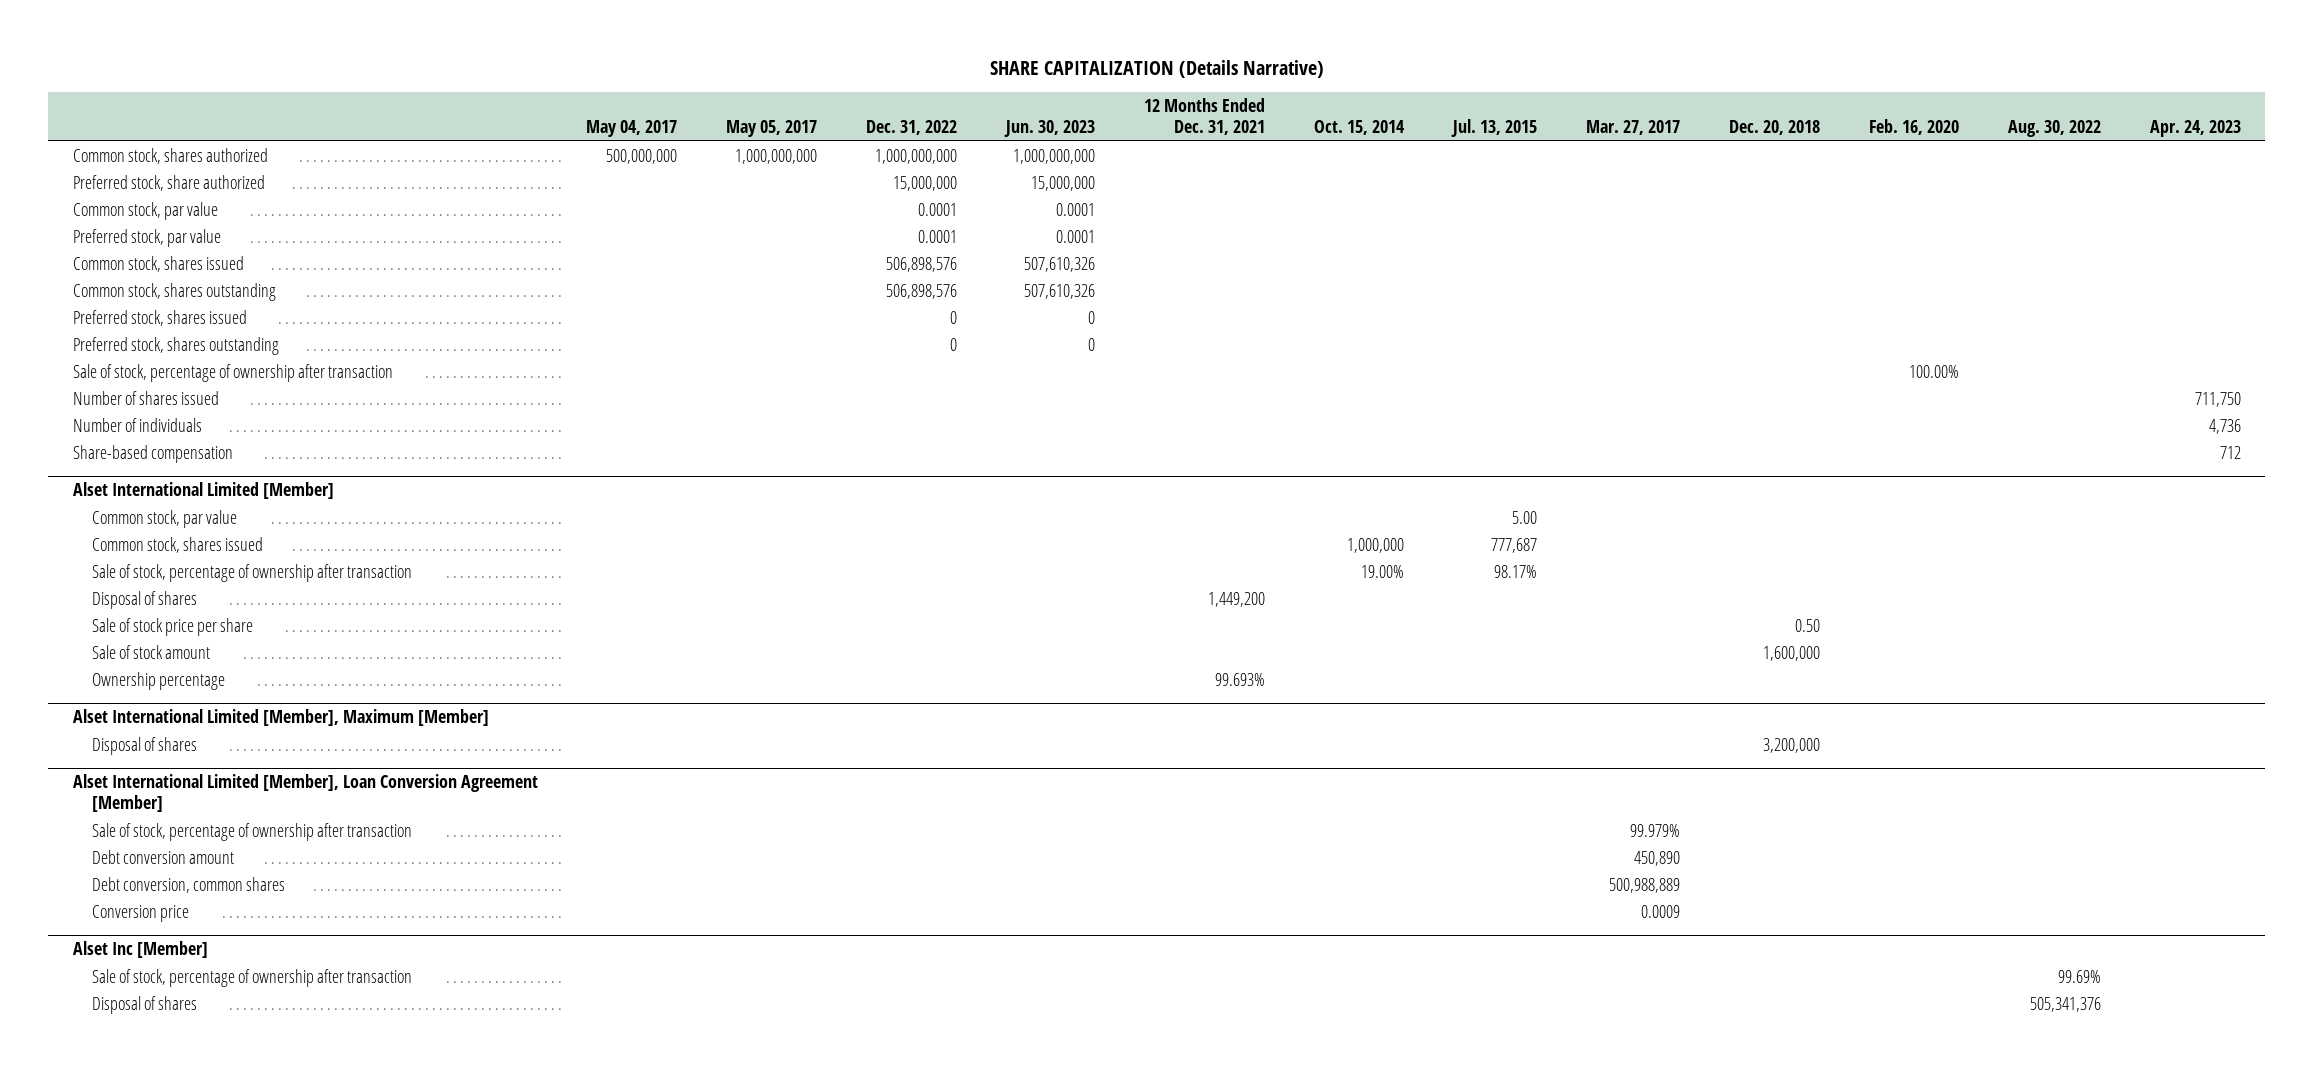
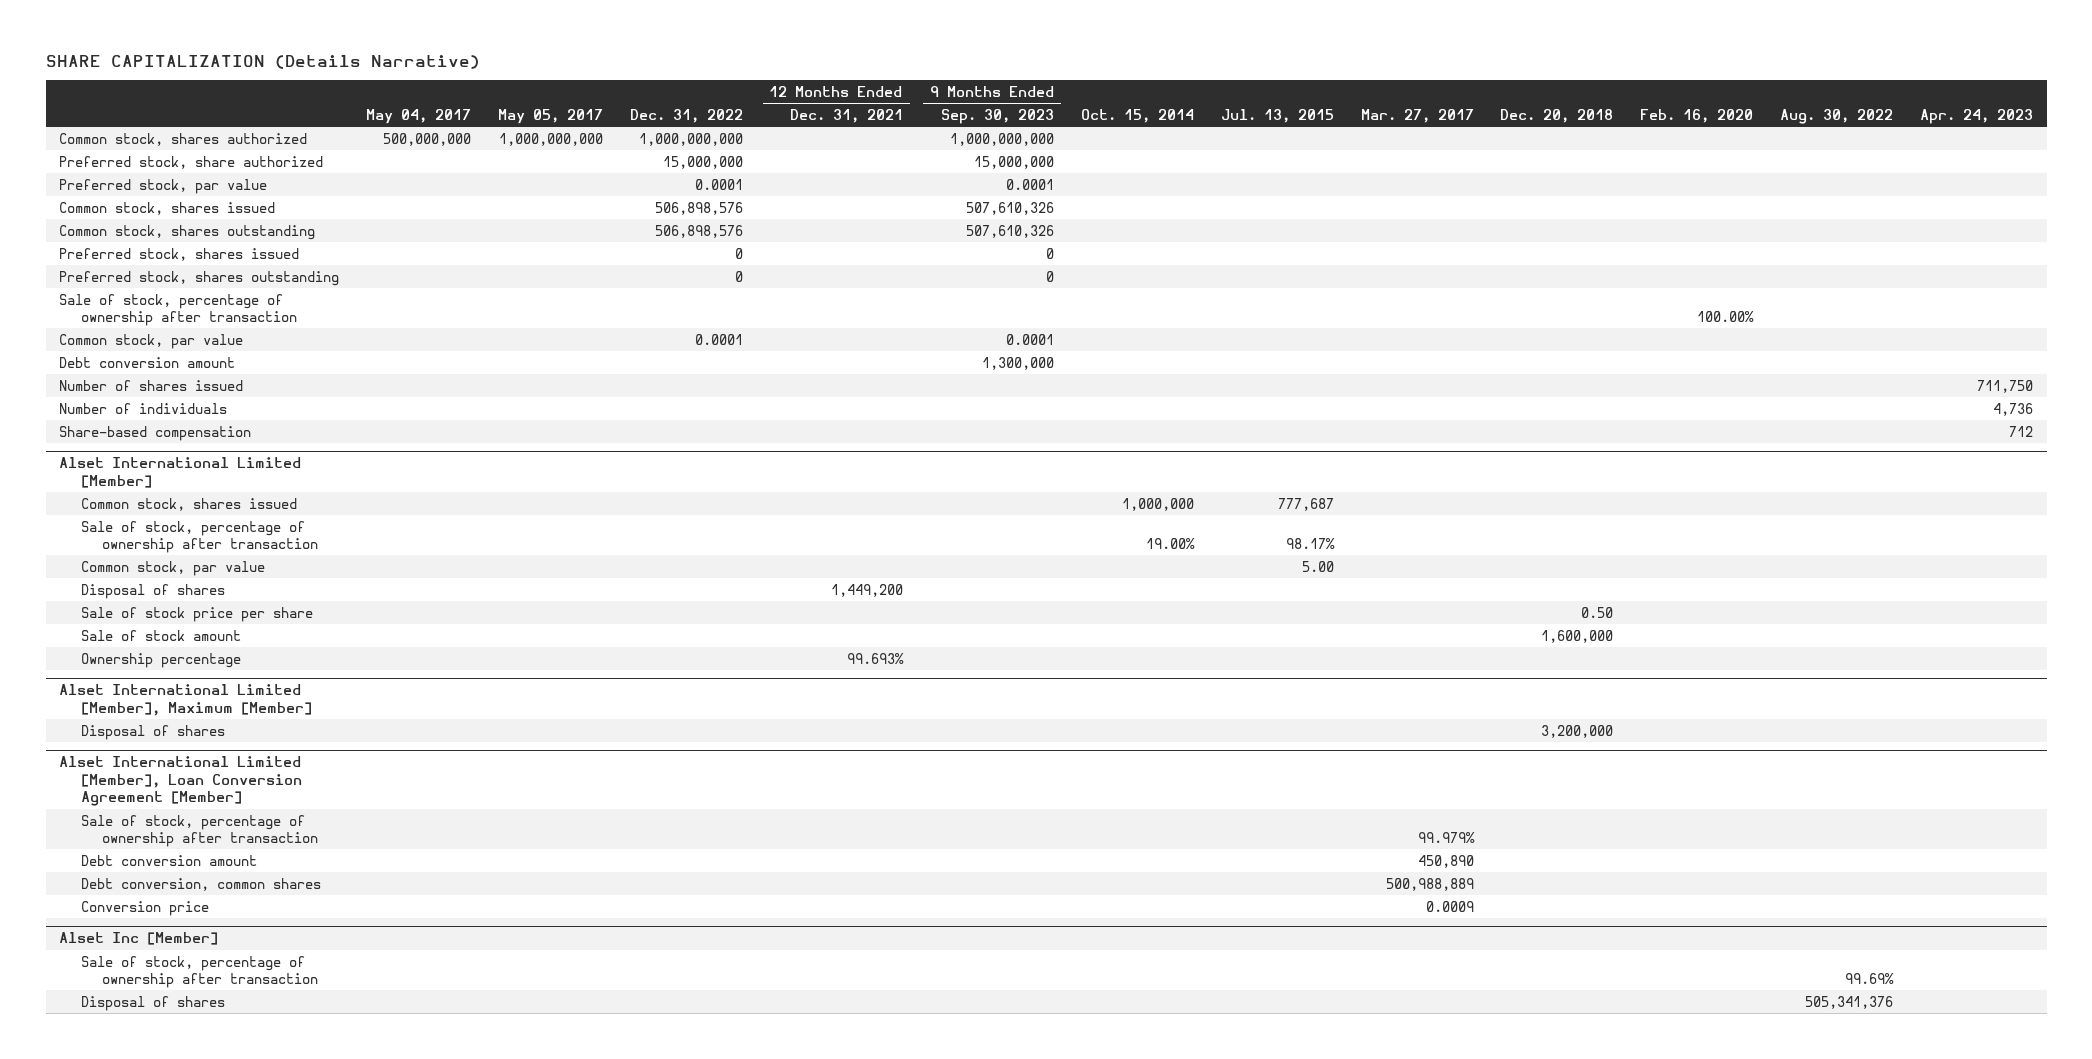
- | May 04, 2017 | May 05, 2017 | Dec. 31, 2022 | Jun. 30, 2023 | 12 Months Ended Dec. 31, 2021 | Oct. 15, 2014 | Jul. 13, 2015 | Mar. 27, 2017 | Dec. 20, 2018 | Feb. 16, 2020 | Aug. 30, 2022 | Apr. 24, 2023
+ | May 04, 2017 | May 05, 2017 | Dec. 31, 2022 | 12 Months Ended Dec. 31, 2021 | 9 Months Ended Sep. 30, 2023 | Oct. 15, 2014 | Jul. 13, 2015 | Mar. 27, 2017 | Dec. 20, 2018 | Feb. 16, 2020 | Aug. 30, 2022 | Apr. 24, 2023
moved down: Common stock, par value | | | 0.0001 | | 0.0001 | | | | | | |
+ Debt conversion amount | | | | | 1,300,000 | | | | | | |
@ Alset International Limited [Member]
moved down: Common stock, par value | | | | | | | 5.00 | | | | |

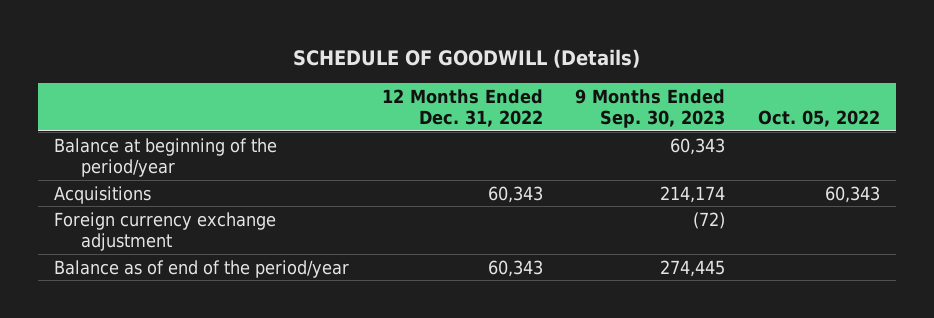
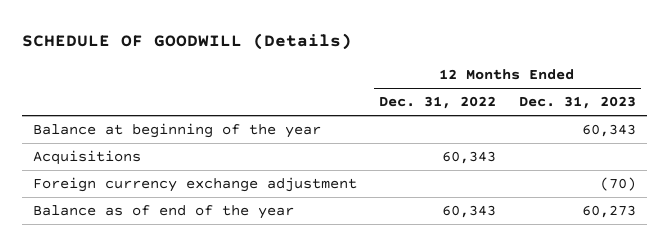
- | 12 Months Ended Dec. 31, 2022 | 9 Months Ended Sep. 30, 2023 | Oct. 05, 2022
+ | 12 Months Ended Dec. 31, 2022 | 12 Months Ended Dec. 31, 2023
- Balance at beginning of the period/year | | 60,343 |
+ Balance at beginning of the year | | 60,343
- Balance as of end of the period/year | 60,343 | 274,445 |
+ Balance as of end of the year | 60,343 | 60,273

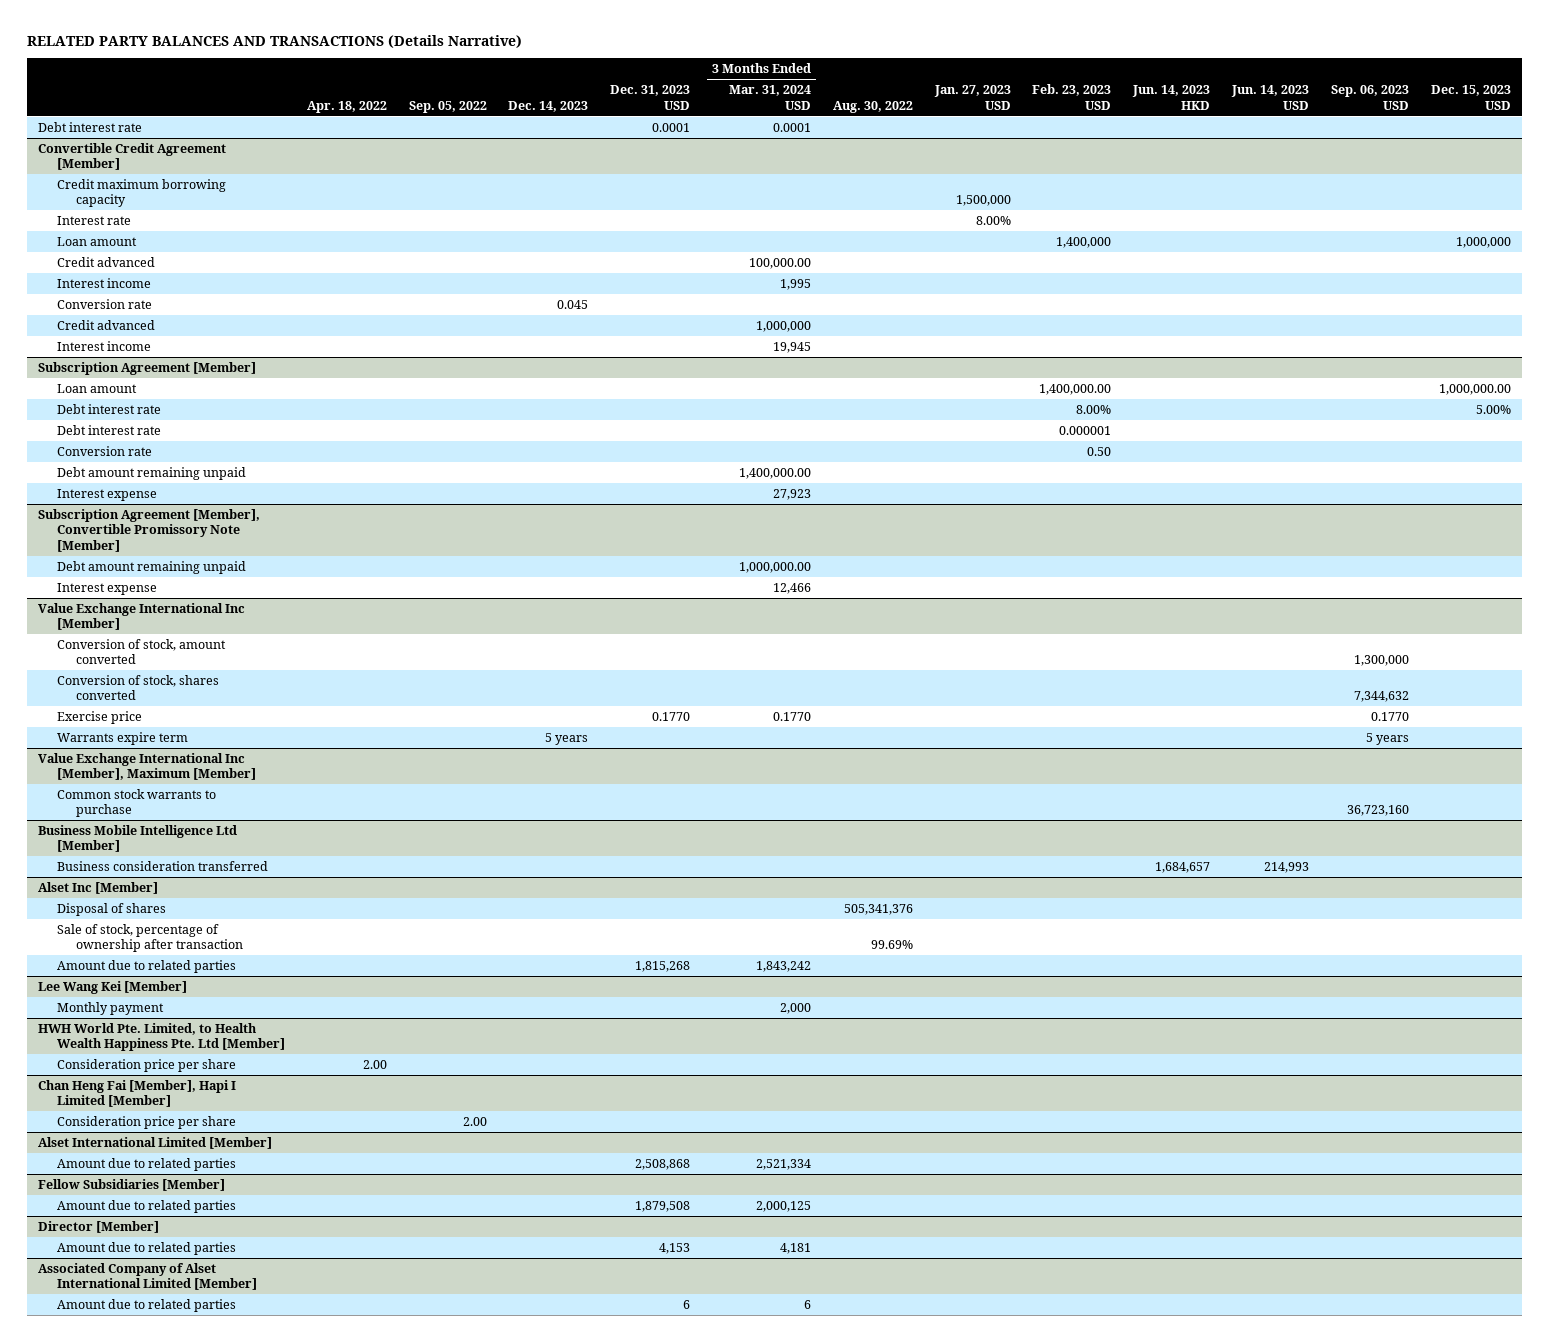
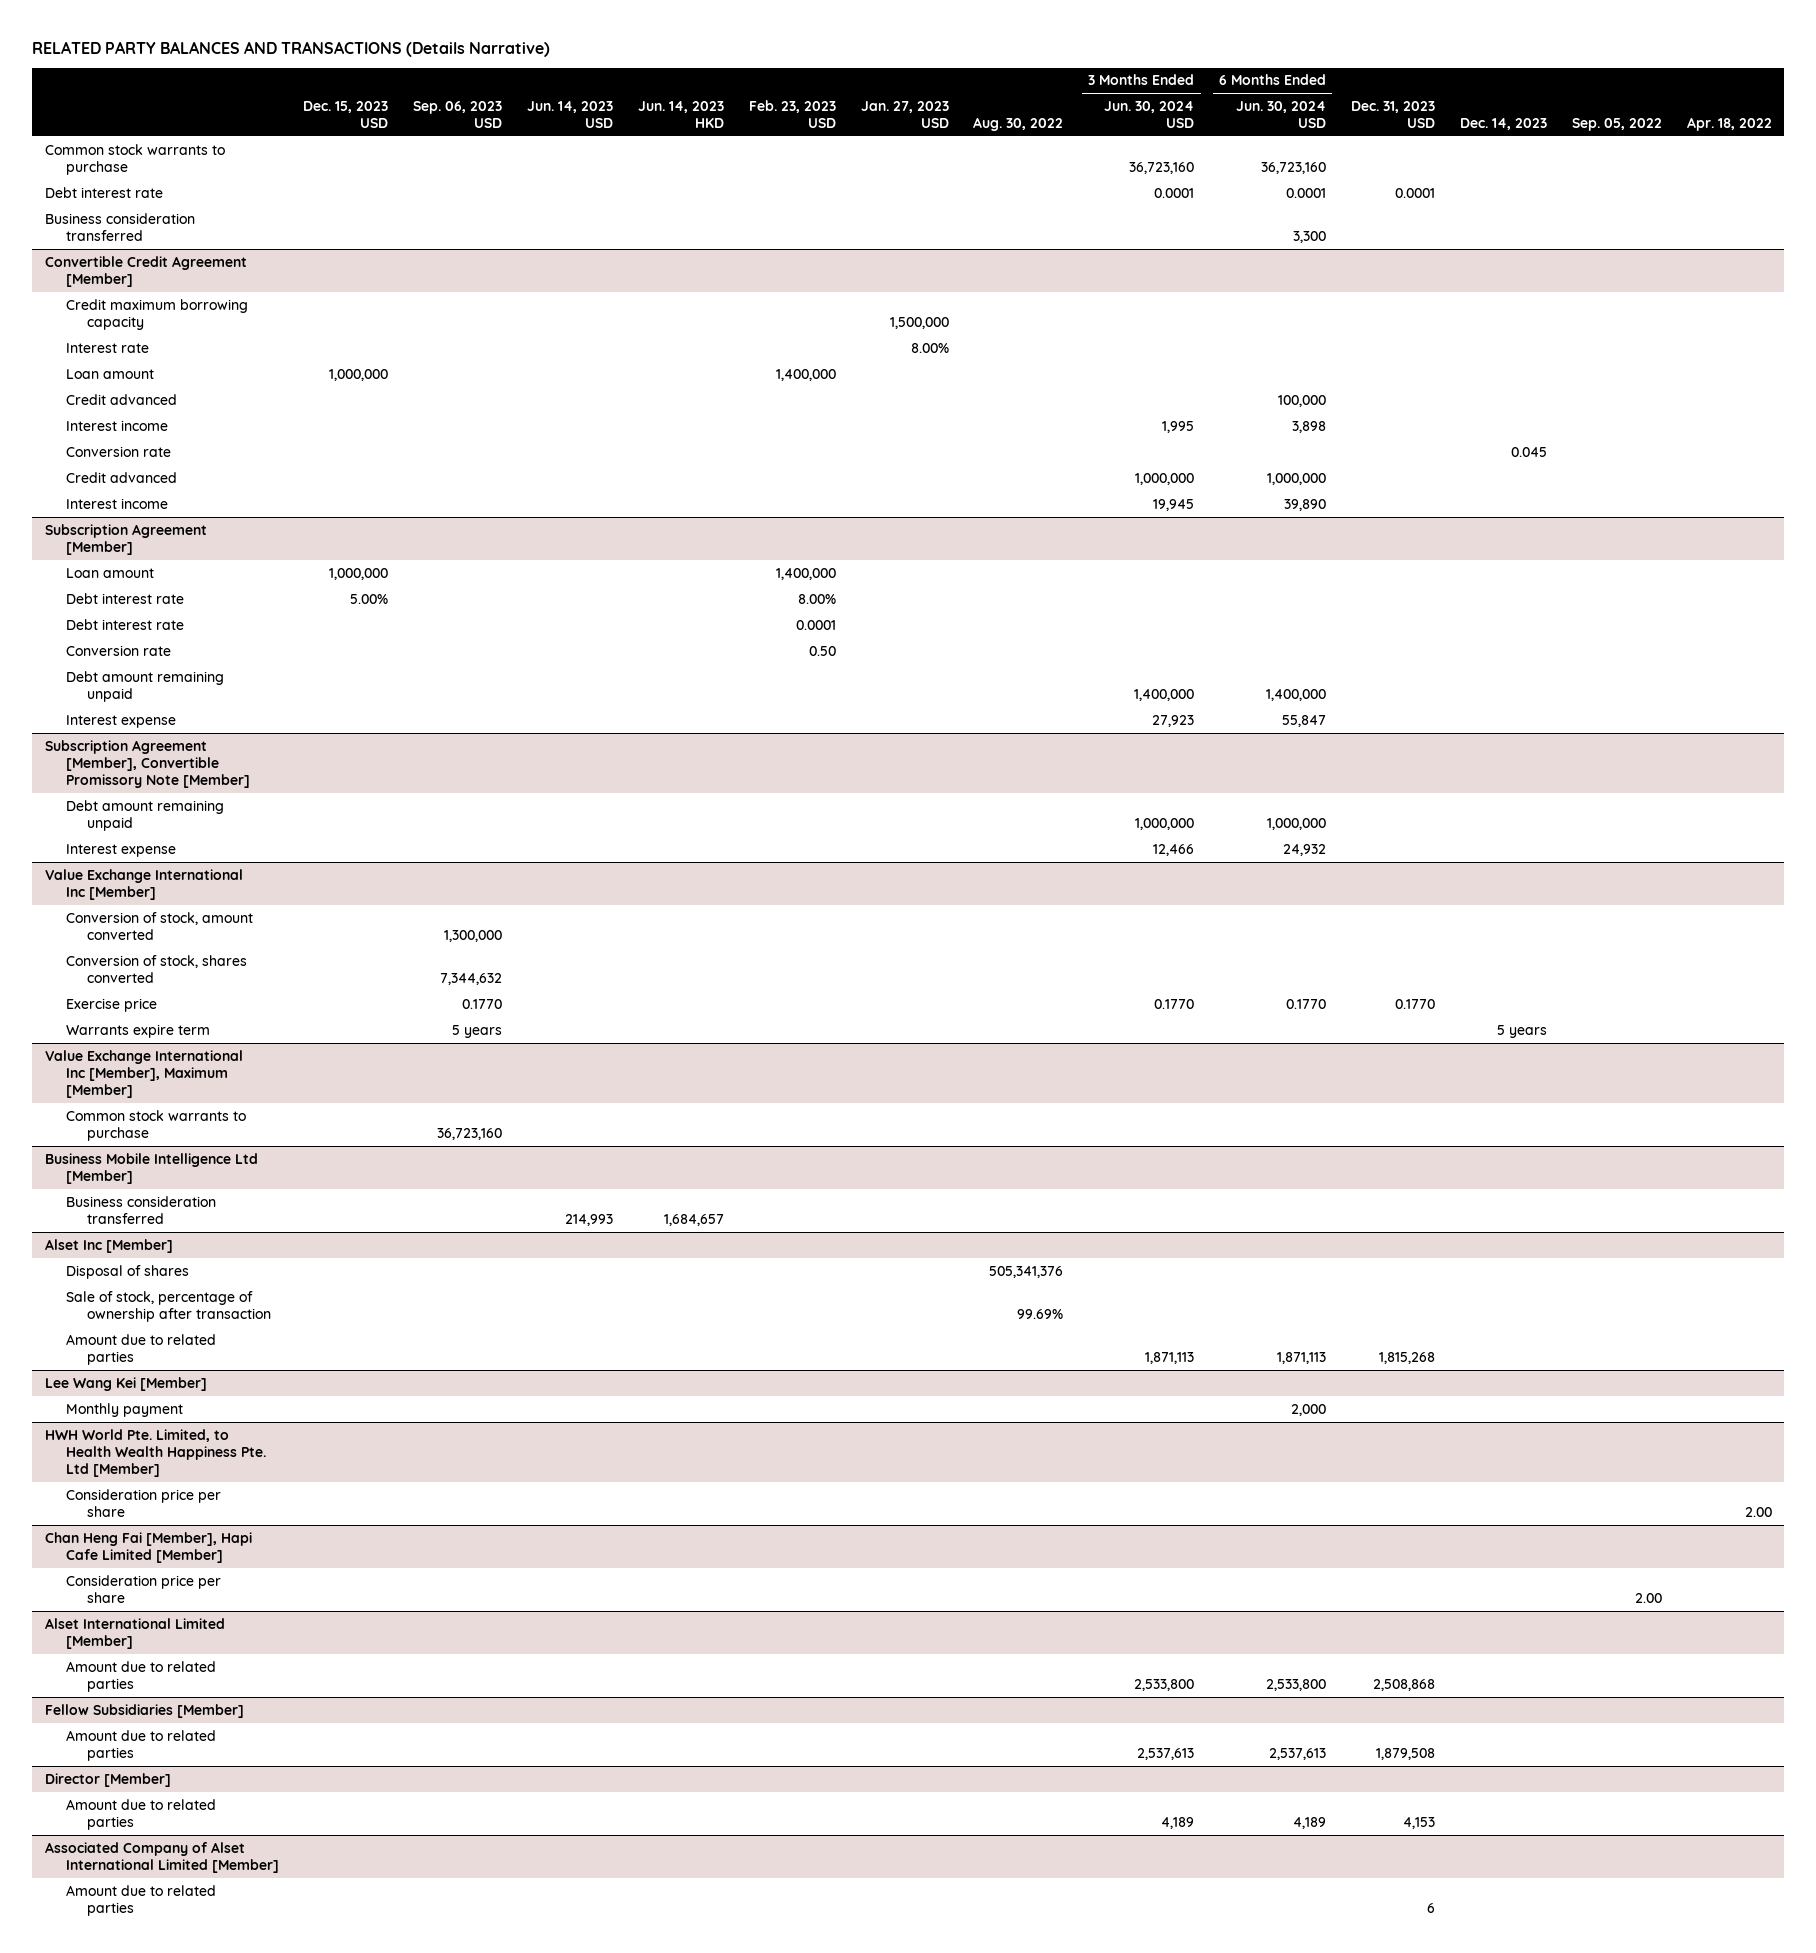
- | Apr. 18, 2022 | Sep. 05, 2022 | Dec. 14, 2023 | Dec. 31, 2023 USD | 3 Months Ended Mar. 31, 2024 USD | Aug. 30, 2022 | Jan. 27, 2023 USD | Feb. 23, 2023 USD | Jun. 14, 2023 HKD | Jun. 14, 2023 USD | Sep. 06, 2023 USD | Dec. 15, 2023 USD
+ | Dec. 15, 2023 USD | Sep. 06, 2023 USD | Jun. 14, 2023 USD | Jun. 14, 2023 HKD | Feb. 23, 2023 USD | Jan. 27, 2023 USD | Aug. 30, 2022 | 3 Months Ended Jun. 30, 2024 USD | 6 Months Ended Jun. 30, 2024 USD | Dec. 31, 2023 USD | Dec. 14, 2023 | Sep. 05, 2022 | Apr. 18, 2022
+ Common stock warrants to purchase | | | | | | | | 36,723,160 | 36,723,160 | | | |
+ Business consideration transferred | | | | | | | | | 3,300 | | | |
@ Subscription Agreement [Member]
- Loan amount | | | | | | | | 1,400,000.00 | | | | 1,000,000.00
+ Loan amount | 1,000,000 | | | | 1,400,000 | | | | | | | |
- Debt interest rate | | | | | | | | 0.000001 | | | |
+ Debt interest rate | | | | | 0.0001 | | | | | | | |
- Chan Heng Fai [Member], Hapi I Limited [Member]
+ Chan Heng Fai [Member], Hapi Cafe Limited [Member]

